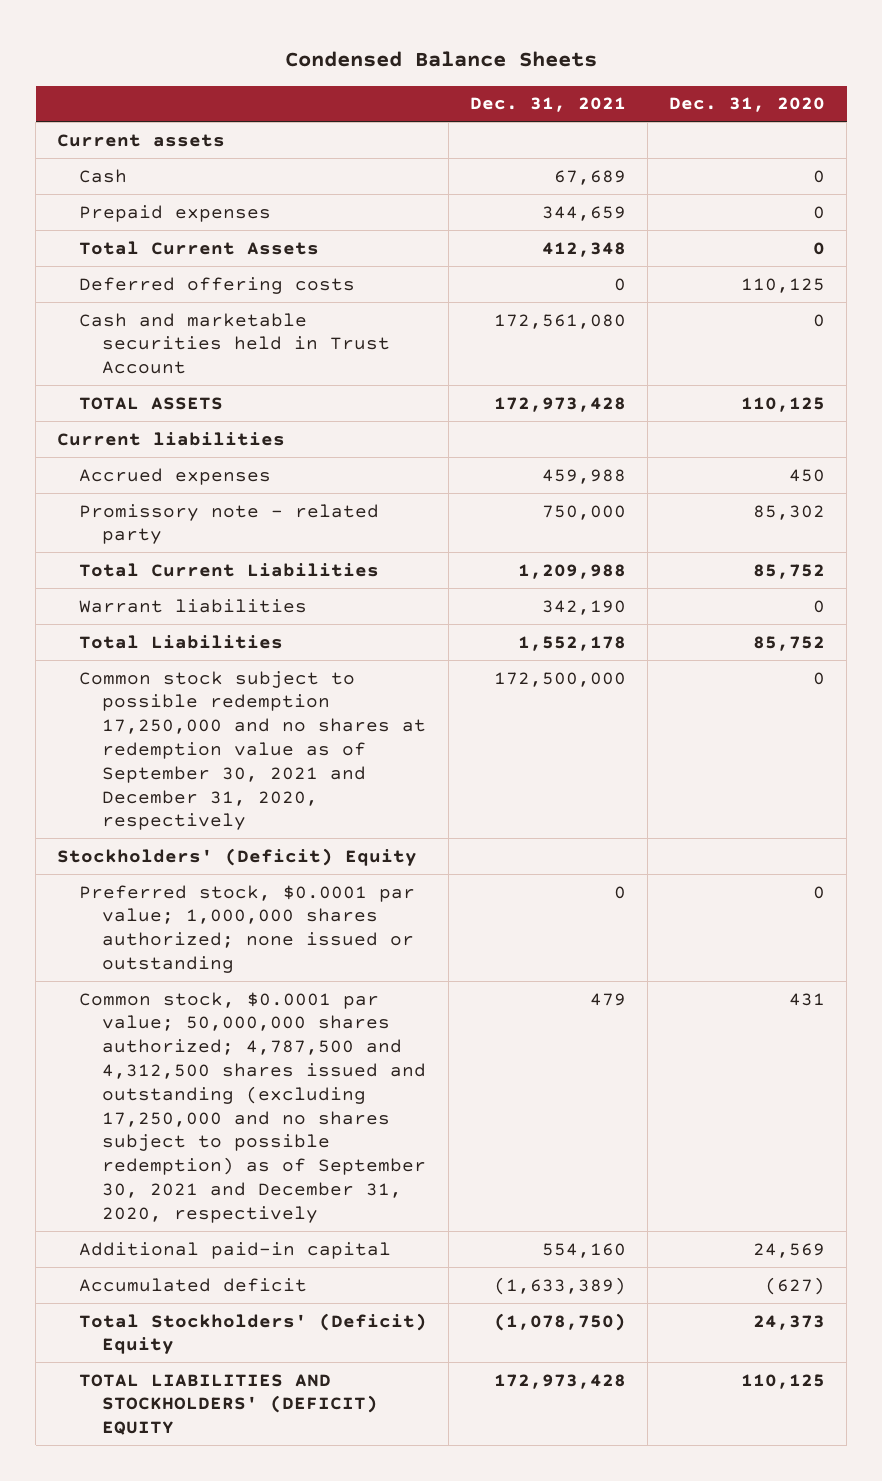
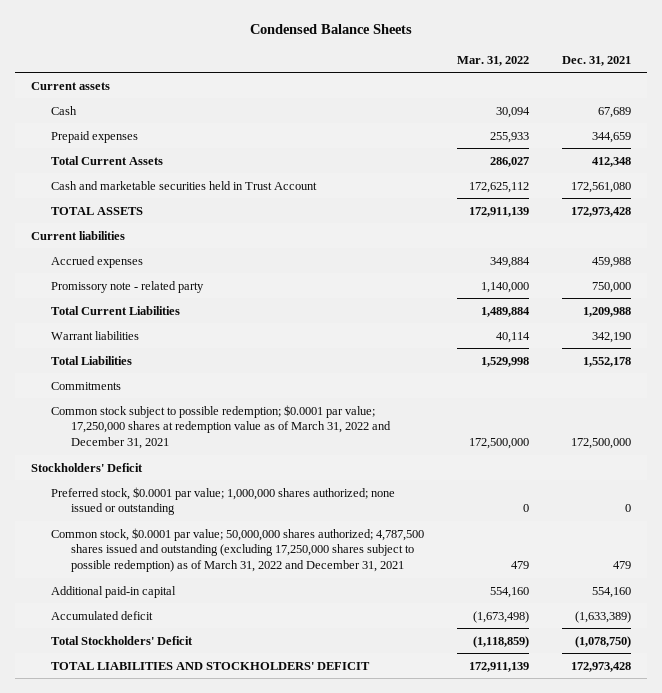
- | Dec. 31, 2021 | Dec. 31, 2020
+ | Mar. 31, 2022 | Dec. 31, 2021
- Deferred offering costs | 0 | 110,125
- Common stock subject to possible redemption 17,250,000 and no shares at redemption value as of September 30, 2021 and December 31, 2020, respectively | 172,500,000 | 0
- Stockholders' (Deficit) Equity
+ Commitments
+ Common stock subject to possible redemption; $0.0001 par value; 17,250,000 shares at redemption value as of March 31, 2022 and December 31, 2021 | 172,500,000 | 172,500,000
+ Stockholders' Deficit
- Common stock, $0.0001 par value; 50,000,000 shares authorized; 4,787,500 and 4,312,500 shares issued and outstanding (excluding 17,250,000 and no shares subject to possible redemption) as of September 30, 2021 and December 31, 2020, respectively | 479 | 431
+ Common stock, $0.0001 par value; 50,000,000 shares authorized; 4,787,500 shares issued and outstanding (excluding 17,250,000 shares subject to possible redemption) as of March 31, 2022 and December 31, 2021 | 479 | 479
- Total Stockholders' (Deficit) Equity | (1,078,750) | 24,373
- TOTAL LIABILITIES AND STOCKHOLDERS' (DEFICIT) EQUITY | 172,973,428 | 110,125
+ Total Stockholders' Deficit | (1,118,859) | (1,078,750)
+ TOTAL LIABILITIES AND STOCKHOLDERS' DEFICIT | 172,911,139 | 172,973,428

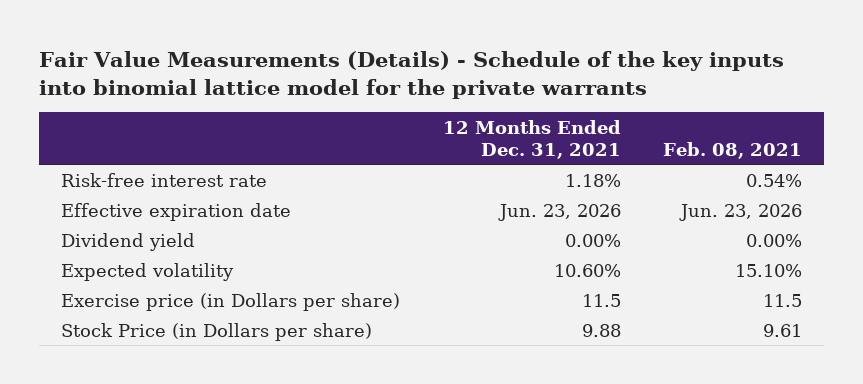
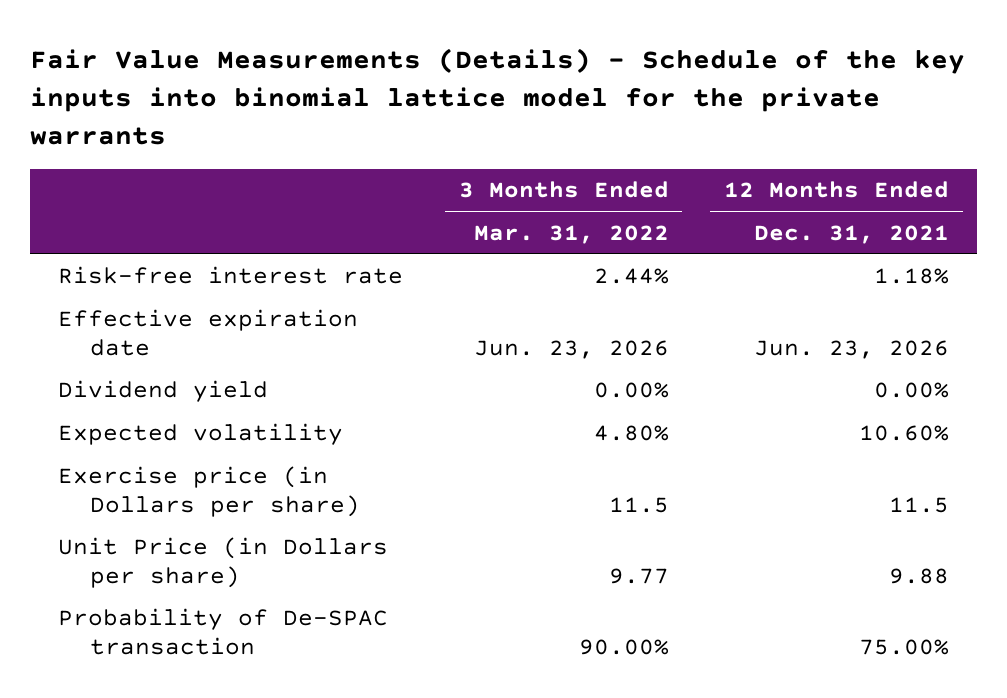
- | 12 Months Ended Dec. 31, 2021 | Feb. 08, 2021
+ | 3 Months Ended Mar. 31, 2022 | 12 Months Ended Dec. 31, 2021
- Stock Price (in Dollars per share) | 9.88 | 9.61
+ Unit Price (in Dollars per share) | 9.77 | 9.88
+ Probability of De-SPAC transaction | 90.00% | 75.00%

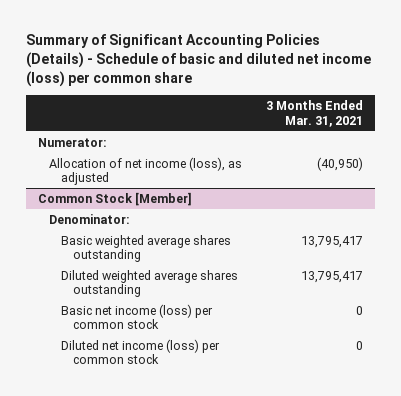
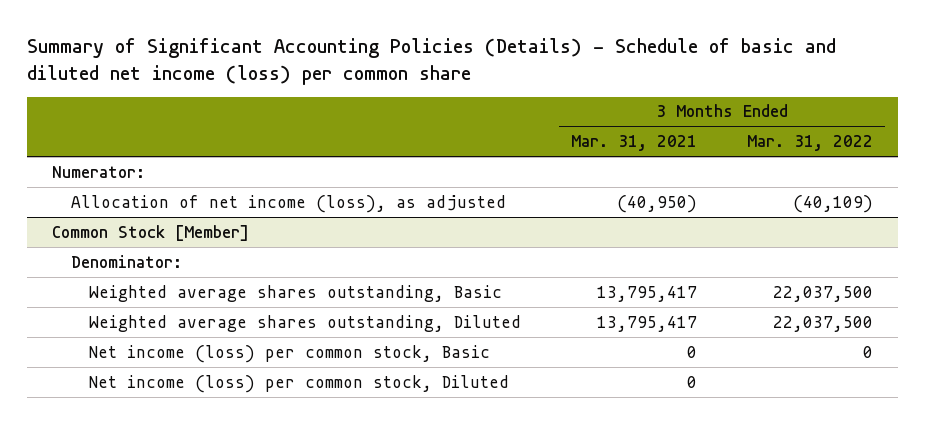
- | 3 Months Ended Mar. 31, 2021
+ | 3 Months Ended Mar. 31, 2021 | 3 Months Ended Mar. 31, 2022
@ Common Stock [Member]
- Basic weighted average shares outstanding | 13,795,417
- Diluted weighted average shares outstanding | 13,795,417
- Basic net income (loss) per common stock | 0
- Diluted net income (loss) per common stock | 0
+ Weighted average shares outstanding, Basic | 13,795,417 | 22,037,500
+ Weighted average shares outstanding, Diluted | 13,795,417 | 22,037,500
+ Net income (loss) per common stock, Basic | 0 | 0
+ Net income (loss) per common stock, Diluted | 0 |

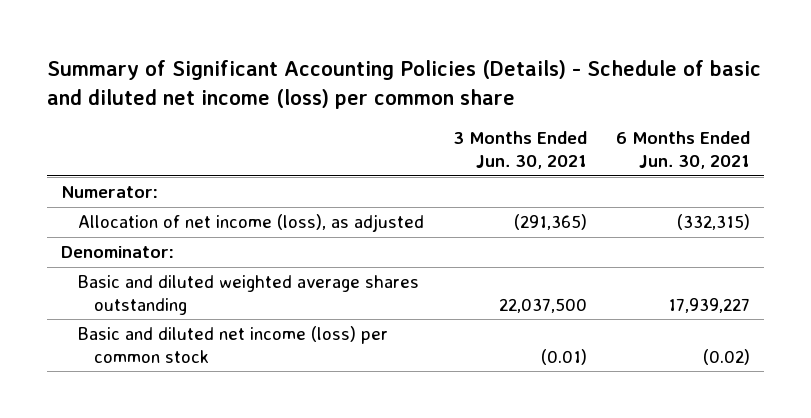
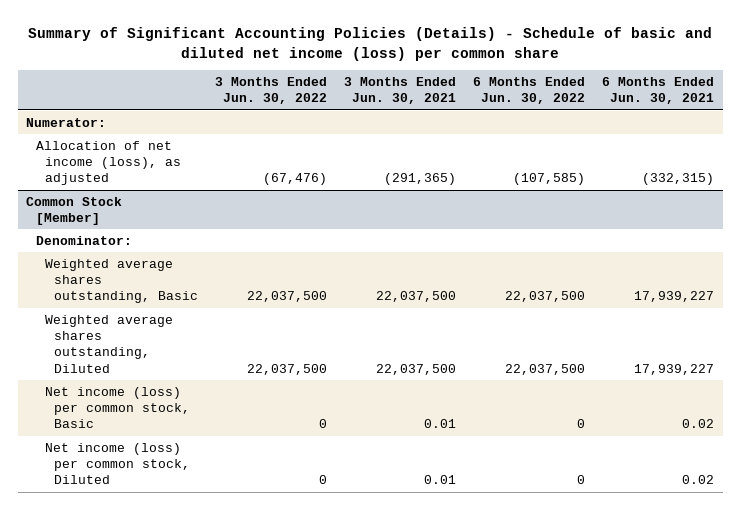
- | 3 Months Ended Jun. 30, 2021 | 6 Months Ended Jun. 30, 2021
+ | 3 Months Ended Jun. 30, 2022 | 3 Months Ended Jun. 30, 2021 | 6 Months Ended Jun. 30, 2022 | 6 Months Ended Jun. 30, 2021
+ Common Stock [Member]
- Basic and diluted weighted average shares outstanding | 22,037,500 | 17,939,227
- Basic and diluted net income (loss) per common stock | (0.01) | (0.02)
+ Weighted average shares outstanding, Basic | 22,037,500 | 22,037,500 | 22,037,500 | 17,939,227
+ Weighted average shares outstanding, Diluted | 22,037,500 | 22,037,500 | 22,037,500 | 17,939,227
+ Net income (loss) per common stock, Basic | 0 | 0.01 | 0 | 0.02
+ Net income (loss) per common stock, Diluted | 0 | 0.01 | 0 | 0.02

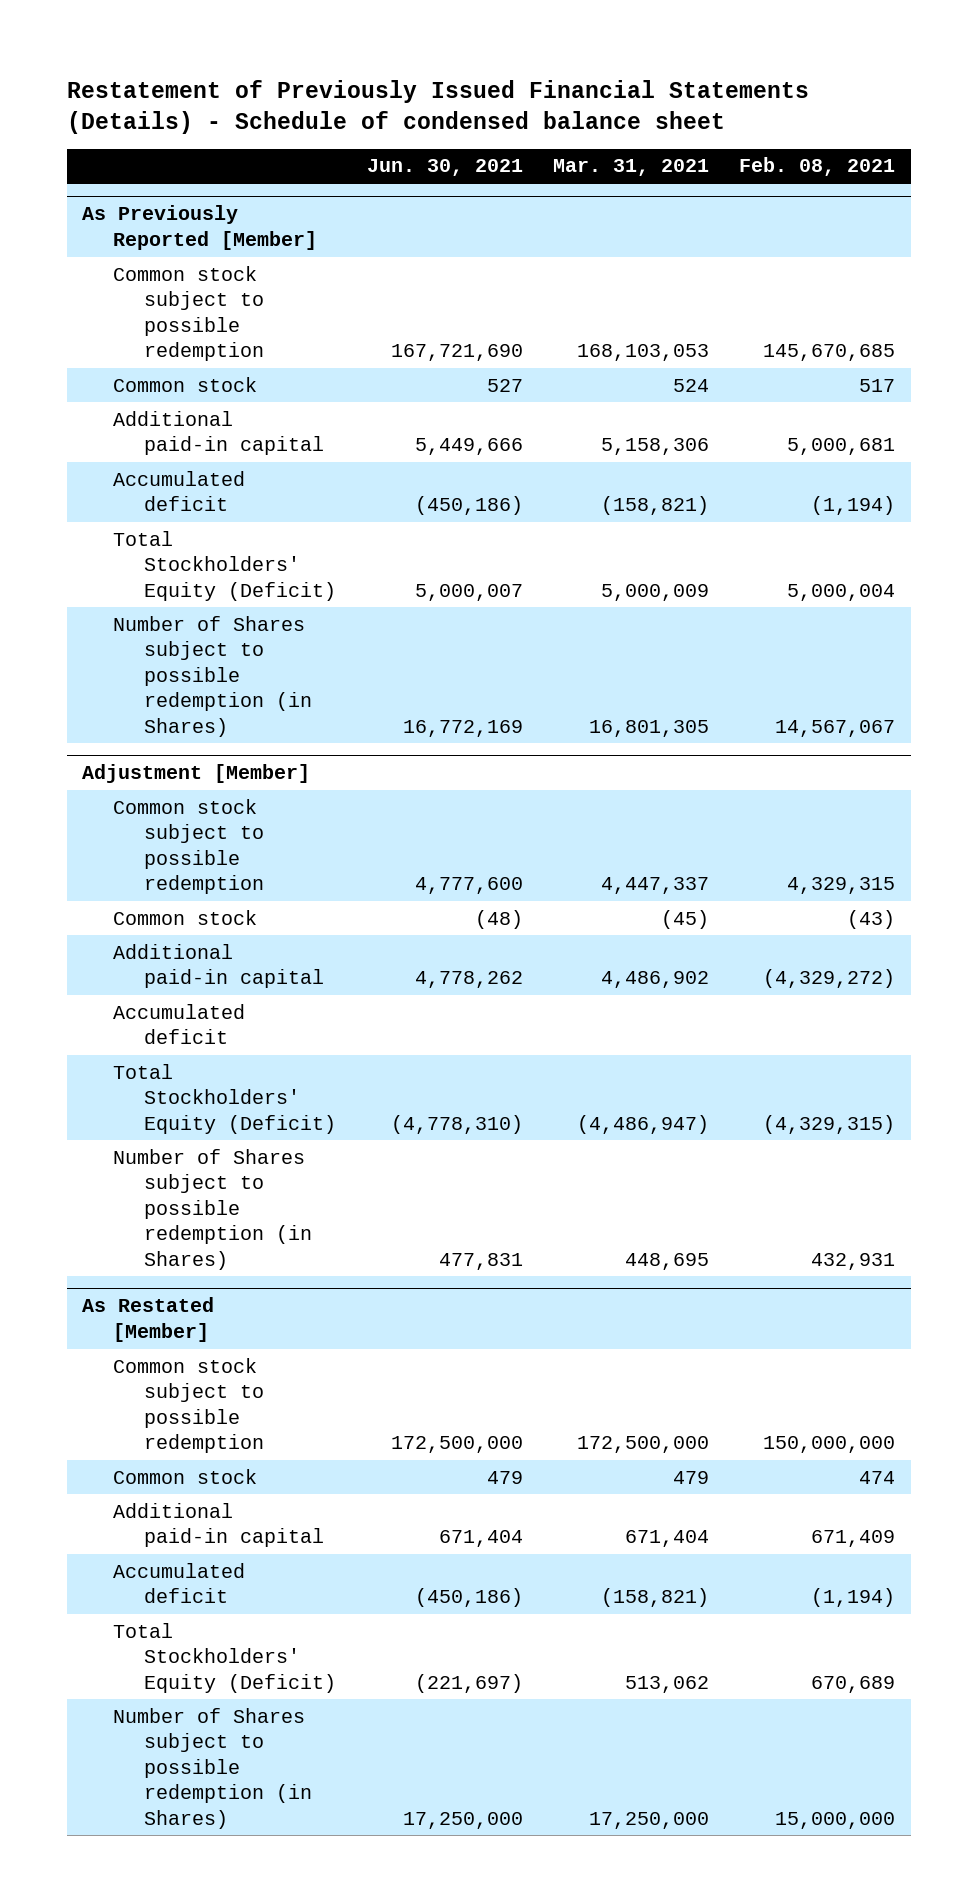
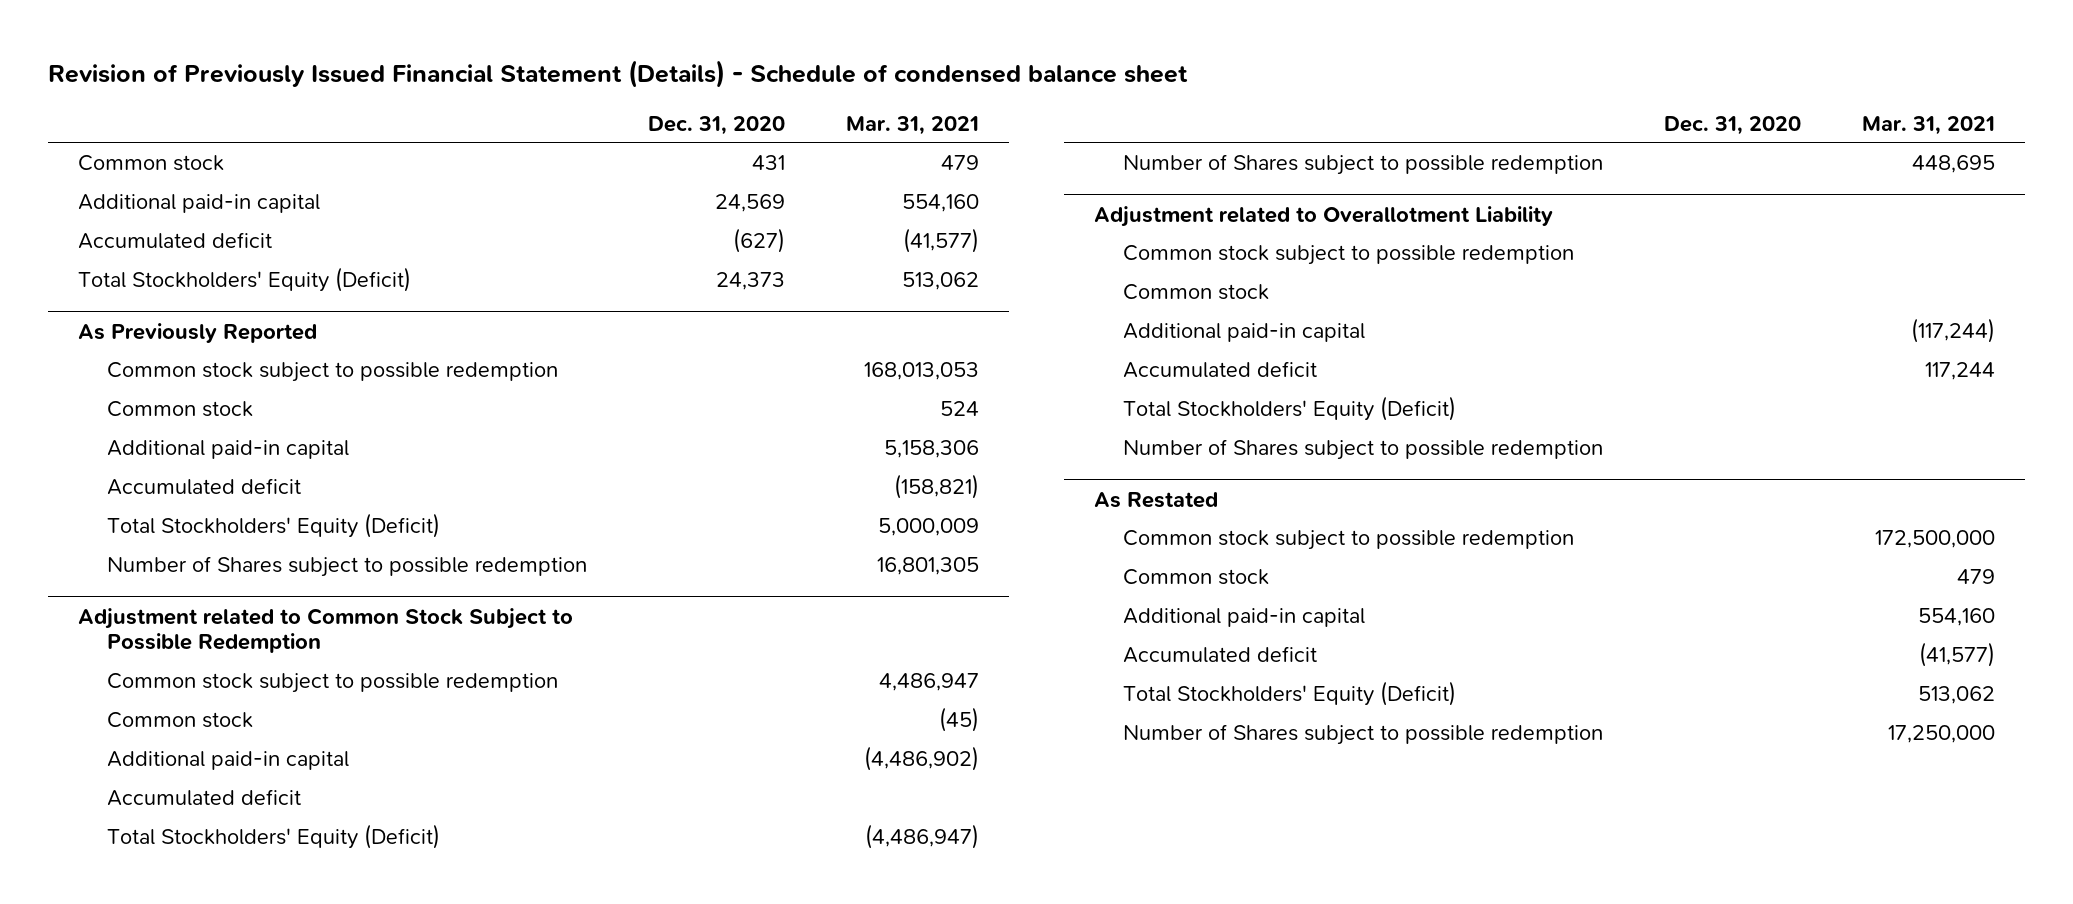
- Restatement of Previously Issued Financial Statements (Details) - Schedule of condensed balance sheet
+ Revision of Previously Issued Financial Statement (Details) - Schedule of condensed balance sheet
- | Jun. 30, 2021 | Mar. 31, 2021 | Feb. 08, 2021
+ | Dec. 31, 2020 | Mar. 31, 2021
- As Previously Reported [Member]
- Common stock subject to possible redemption | 167,721,690 | 168,103,053 | 145,670,685
+ Common stock | 431 | 479
+ Additional paid-in capital | 24,569 | 554,160
+ Accumulated deficit | (627) | (41,577)
+ Total Stockholders' Equity (Deficit) | 24,373 | 513,062
+ As Previously Reported
+ Common stock subject to possible redemption | | 168,013,053
- Number of Shares subject to possible redemption (in Shares) | 16,772,169 | 16,801,305 | 14,567,067
- Adjustment [Member]
- Common stock subject to possible redemption | 4,777,600 | 4,447,337 | 4,329,315
+ Number of Shares subject to possible redemption | | 16,801,305
+ Adjustment related to Common Stock Subject to Possible Redemption
+ Common stock subject to possible redemption | | 4,486,947
- Additional paid-in capital | 4,778,262 | 4,486,902 | (4,329,272)
+ Additional paid-in capital | | (4,486,902)
- Number of Shares subject to possible redemption (in Shares) | 477,831 | 448,695 | 432,931
- As Restated [Member]
+ Number of Shares subject to possible redemption | | 448,695
+ Adjustment related to Overallotment Liability
+ Common stock subject to possible redemption
+ Common stock
+ Additional paid-in capital | | (117,244)
+ Accumulated deficit | | 117,244
+ Total Stockholders' Equity (Deficit)
+ Number of Shares subject to possible redemption
+ As Restated
- Additional paid-in capital | 671,404 | 671,404 | 671,409
- Accumulated deficit | (450,186) | (158,821) | (1,194)
+ Additional paid-in capital | | 554,160
+ Accumulated deficit | | (41,577)
- Number of Shares subject to possible redemption (in Shares) | 17,250,000 | 17,250,000 | 15,000,000
+ Number of Shares subject to possible redemption | | 17,250,000

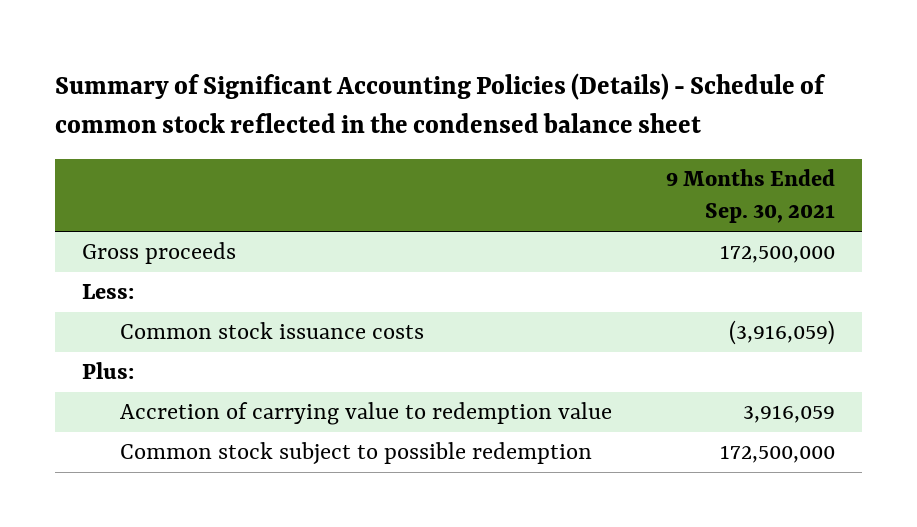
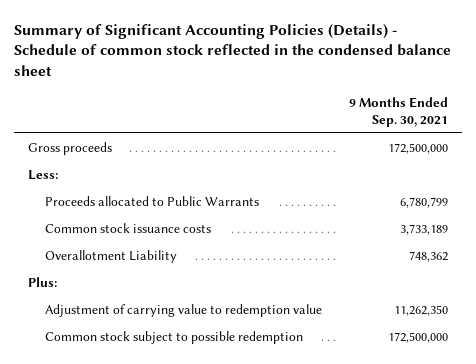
- Common stock issuance costs | (3,916,059)
+ Proceeds allocated to Public Warrants | 6,780,799
+ Common stock issuance costs | 3,733,189
+ Overallotment Liability | 748,362
- Accretion of carrying value to redemption value | 3,916,059
+ Adjustment of carrying value to redemption value | 11,262,350

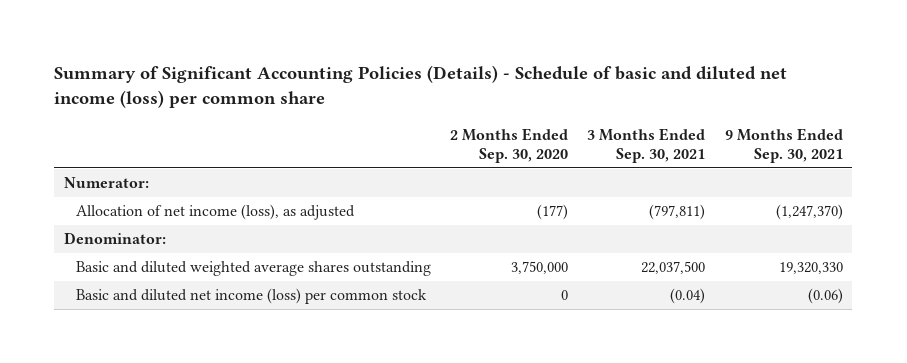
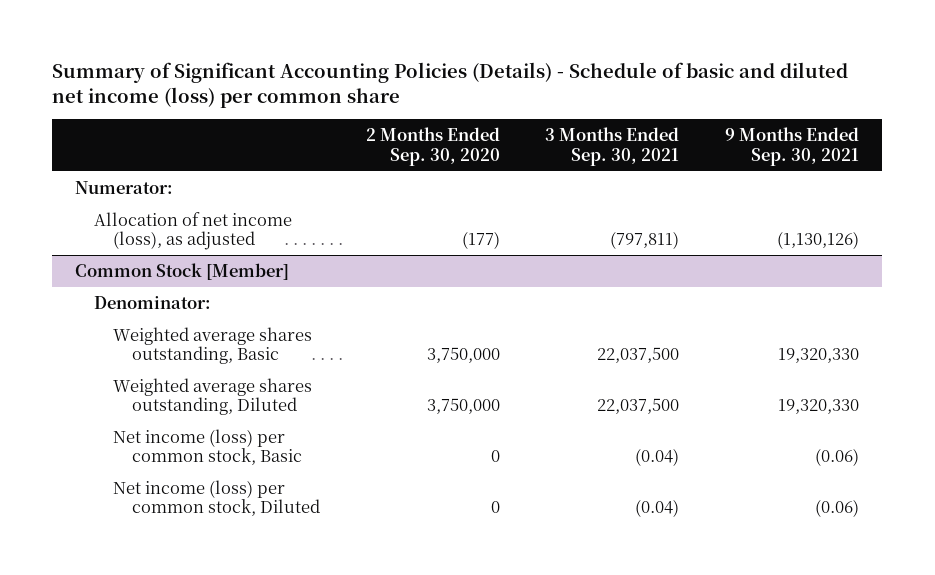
- Allocation of net income (loss), as adjusted | (177) | (797,811) | (1,247,370)
+ Allocation of net income (loss), as adjusted | (177) | (797,811) | (1,130,126)
+ Common Stock [Member]
- Basic and diluted weighted average shares outstanding | 3,750,000 | 22,037,500 | 19,320,330
- Basic and diluted net income (loss) per common stock | 0 | (0.04) | (0.06)
+ Weighted average shares outstanding, Basic | 3,750,000 | 22,037,500 | 19,320,330
+ Weighted average shares outstanding, Diluted | 3,750,000 | 22,037,500 | 19,320,330
+ Net income (loss) per common stock, Basic | 0 | (0.04) | (0.06)
+ Net income (loss) per common stock, Diluted | 0 | (0.04) | (0.06)

